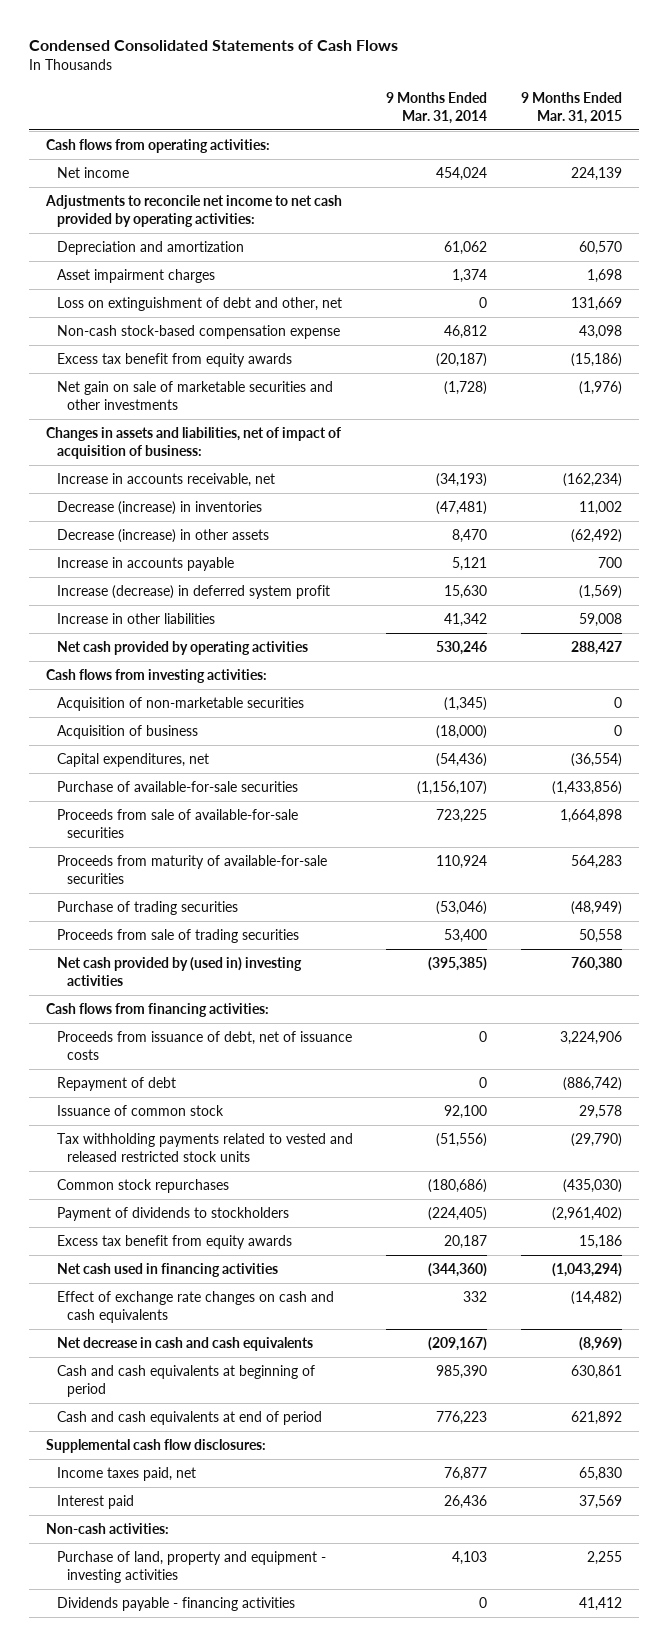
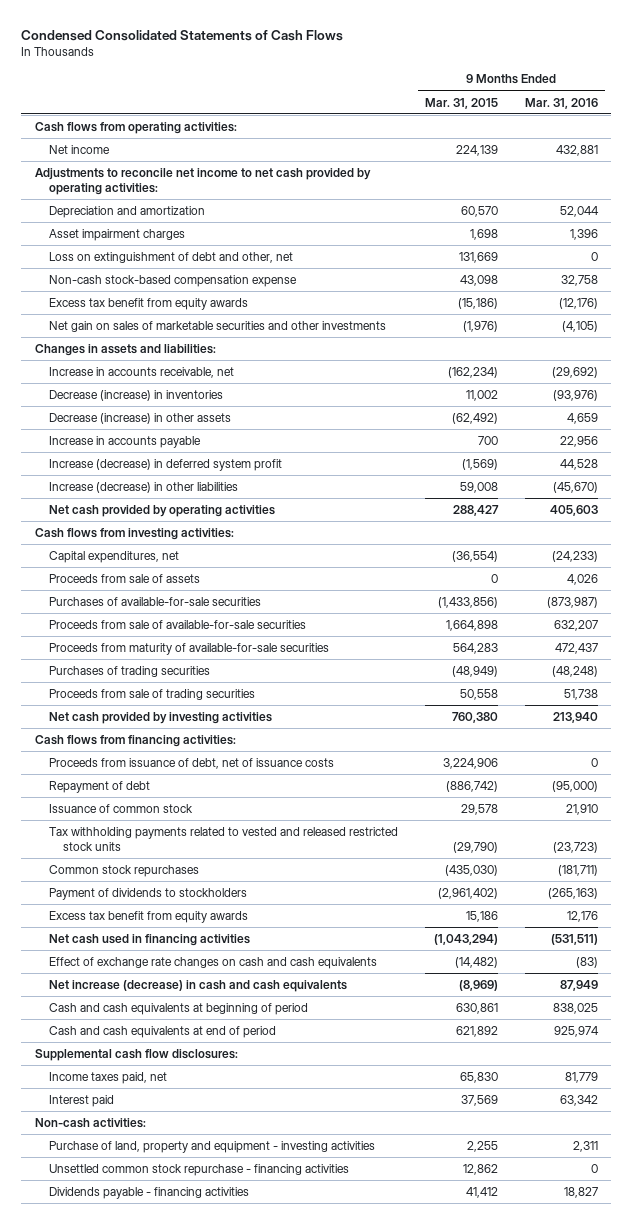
- | 9 Months Ended Mar. 31, 2014 | 9 Months Ended Mar. 31, 2015
+ | 9 Months Ended Mar. 31, 2015 | 9 Months Ended Mar. 31, 2016
- Net gain on sale of marketable securities and other investments | (1,728) | (1,976)
- Changes in assets and liabilities, net of impact of acquisition of business:
+ Net gain on sales of marketable securities and other investments | (1,976) | (4,105)
+ Changes in assets and liabilities:
- Increase in other liabilities | 41,342 | 59,008
+ Increase (decrease) in other liabilities | 59,008 | (45,670)
- Acquisition of non-marketable securities | (1,345) | 0
- Acquisition of business | (18,000) | 0
- Purchase of available-for-sale securities | (1,156,107) | (1,433,856)
+ Proceeds from sale of assets | 0 | 4,026
+ Purchases of available-for-sale securities | (1,433,856) | (873,987)
- Purchase of trading securities | (53,046) | (48,949)
+ Purchases of trading securities | (48,949) | (48,248)
- Net cash provided by (used in) investing activities | (395,385) | 760,380
+ Net cash provided by investing activities | 760,380 | 213,940
- Net decrease in cash and cash equivalents | (209,167) | (8,969)
+ Net increase (decrease) in cash and cash equivalents | (8,969) | 87,949
+ Unsettled common stock repurchase - financing activities | 12,862 | 0

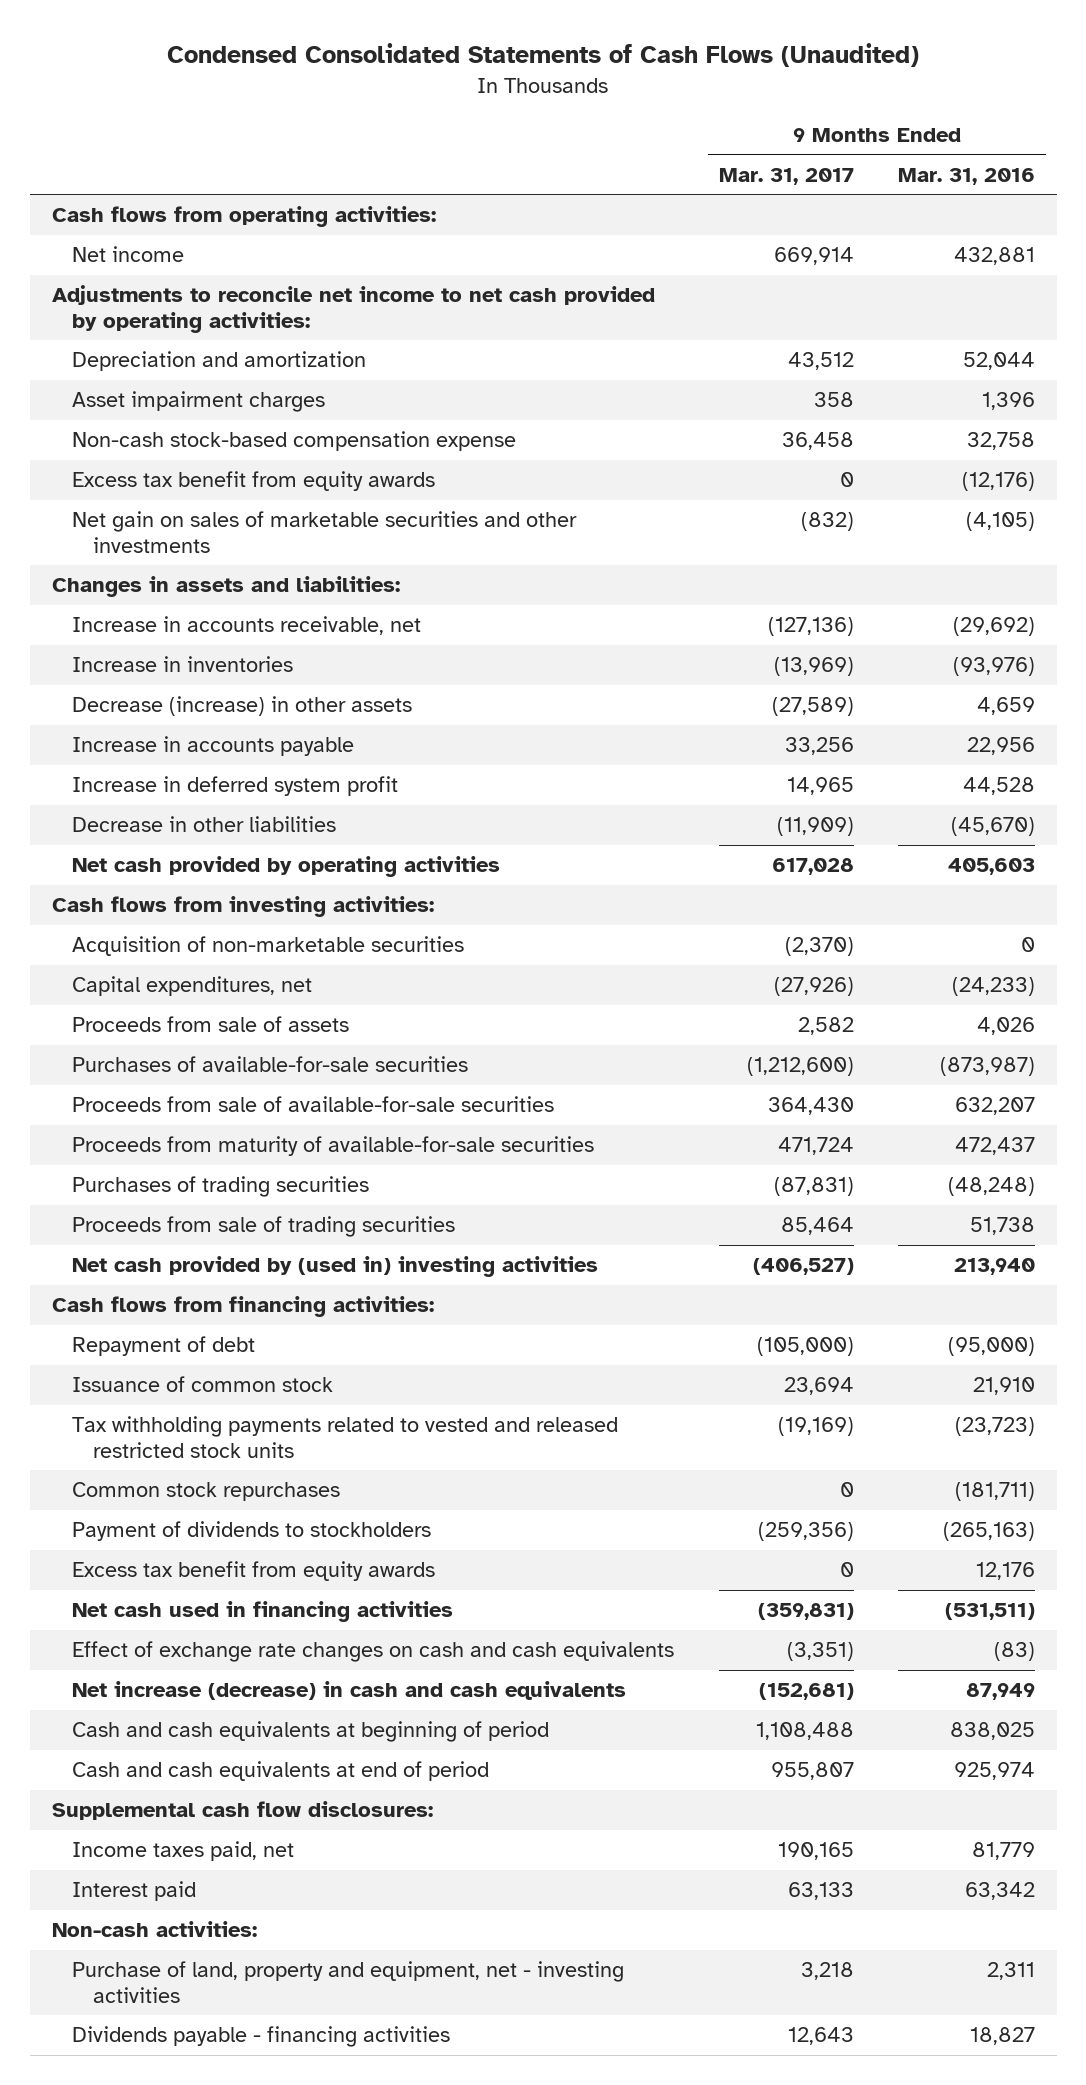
- Condensed Consolidated Statements of Cash Flows
+ Condensed Consolidated Statements of Cash Flows (Unaudited)
- | 9 Months Ended Mar. 31, 2015 | 9 Months Ended Mar. 31, 2016
+ | 9 Months Ended Mar. 31, 2017 | 9 Months Ended Mar. 31, 2016
- Loss on extinguishment of debt and other, net | 131,669 | 0
- Decrease (increase) in inventories | 11,002 | (93,976)
+ Increase in inventories | (13,969) | (93,976)
- Increase (decrease) in deferred system profit | (1,569) | 44,528
- Increase (decrease) in other liabilities | 59,008 | (45,670)
+ Increase in deferred system profit | 14,965 | 44,528
+ Decrease in other liabilities | (11,909) | (45,670)
+ Acquisition of non-marketable securities | (2,370) | 0
- Net cash provided by investing activities | 760,380 | 213,940
+ Net cash provided by (used in) investing activities | (406,527) | 213,940
- Proceeds from issuance of debt, net of issuance costs | 3,224,906 | 0
- Purchase of land, property and equipment - investing activities | 2,255 | 2,311
- Unsettled common stock repurchase - financing activities | 12,862 | 0
+ Purchase of land, property and equipment, net - investing activities | 3,218 | 2,311

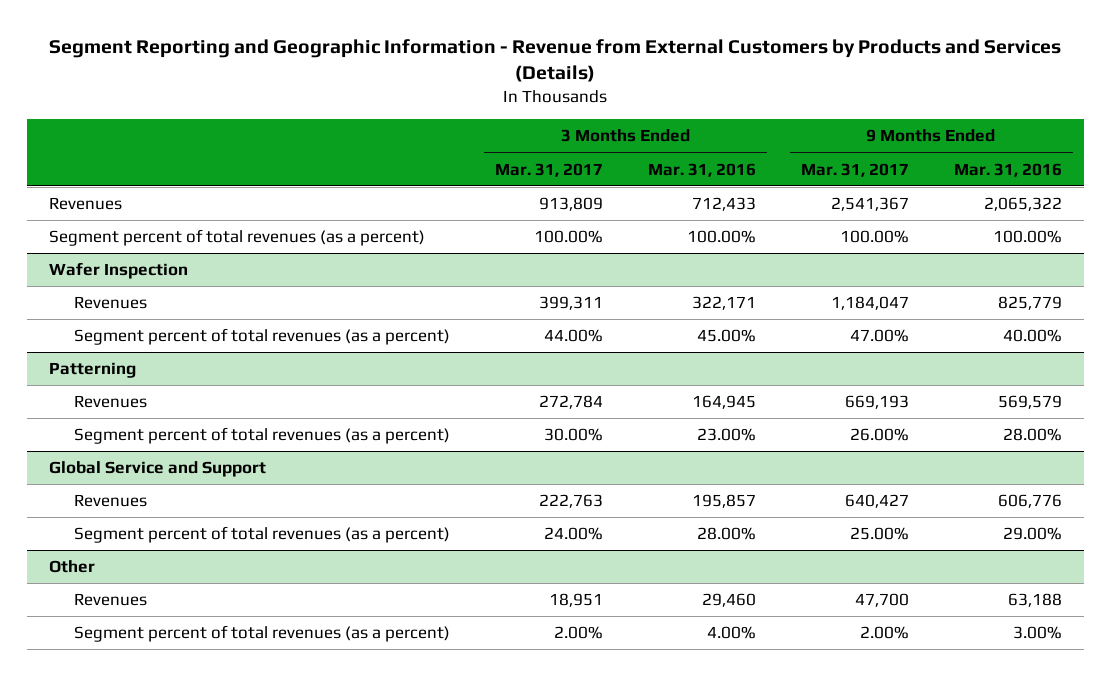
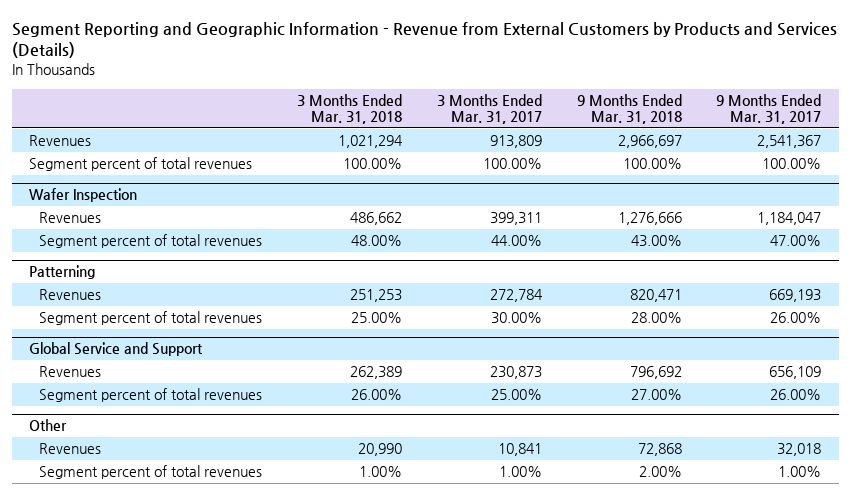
- | 3 Months Ended Mar. 31, 2017 | 3 Months Ended Mar. 31, 2016 | 9 Months Ended Mar. 31, 2017 | 9 Months Ended Mar. 31, 2016
+ | 3 Months Ended Mar. 31, 2018 | 3 Months Ended Mar. 31, 2017 | 9 Months Ended Mar. 31, 2018 | 9 Months Ended Mar. 31, 2017
- Segment percent of total revenues (as a percent) | 100.00% | 100.00% | 100.00% | 100.00%
+ Segment percent of total revenues | 100.00% | 100.00% | 100.00% | 100.00%
@ Wafer Inspection
- Segment percent of total revenues (as a percent) | 44.00% | 45.00% | 47.00% | 40.00%
+ Segment percent of total revenues | 48.00% | 44.00% | 43.00% | 47.00%
@ Patterning
- Segment percent of total revenues (as a percent) | 30.00% | 23.00% | 26.00% | 28.00%
+ Segment percent of total revenues | 25.00% | 30.00% | 28.00% | 26.00%
@ Global Service and Support
- Revenues | 222,763 | 195,857 | 640,427 | 606,776
- Segment percent of total revenues (as a percent) | 24.00% | 28.00% | 25.00% | 29.00%
+ Revenues | 262,389 | 230,873 | 796,692 | 656,109
+ Segment percent of total revenues | 26.00% | 25.00% | 27.00% | 26.00%
@ Other
- Revenues | 18,951 | 29,460 | 47,700 | 63,188
- Segment percent of total revenues (as a percent) | 2.00% | 4.00% | 2.00% | 3.00%
+ Revenues | 20,990 | 10,841 | 72,868 | 32,018
+ Segment percent of total revenues | 1.00% | 1.00% | 2.00% | 1.00%

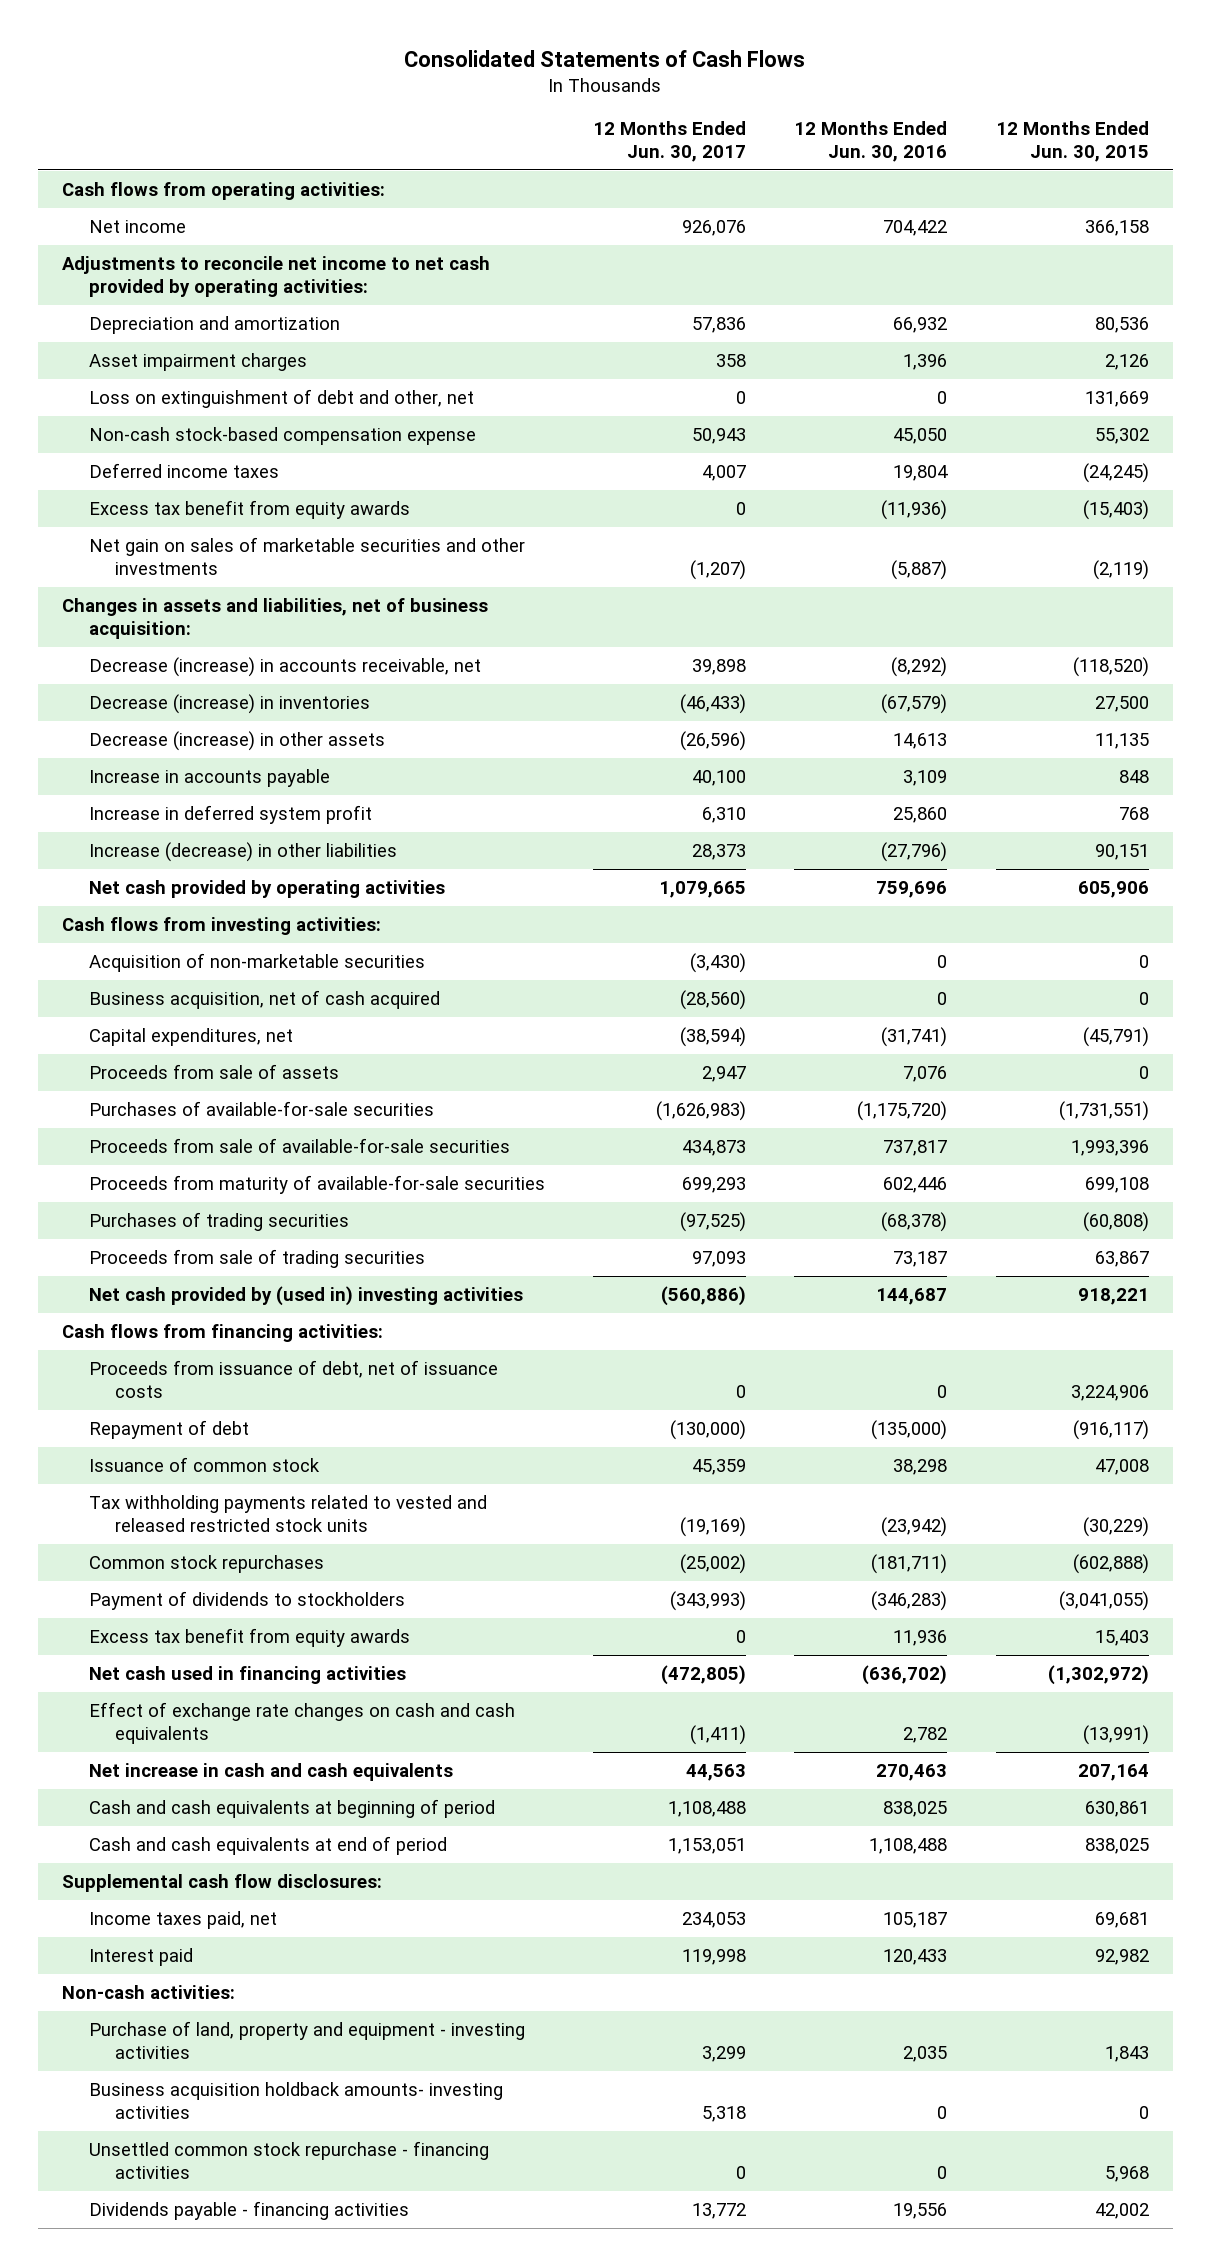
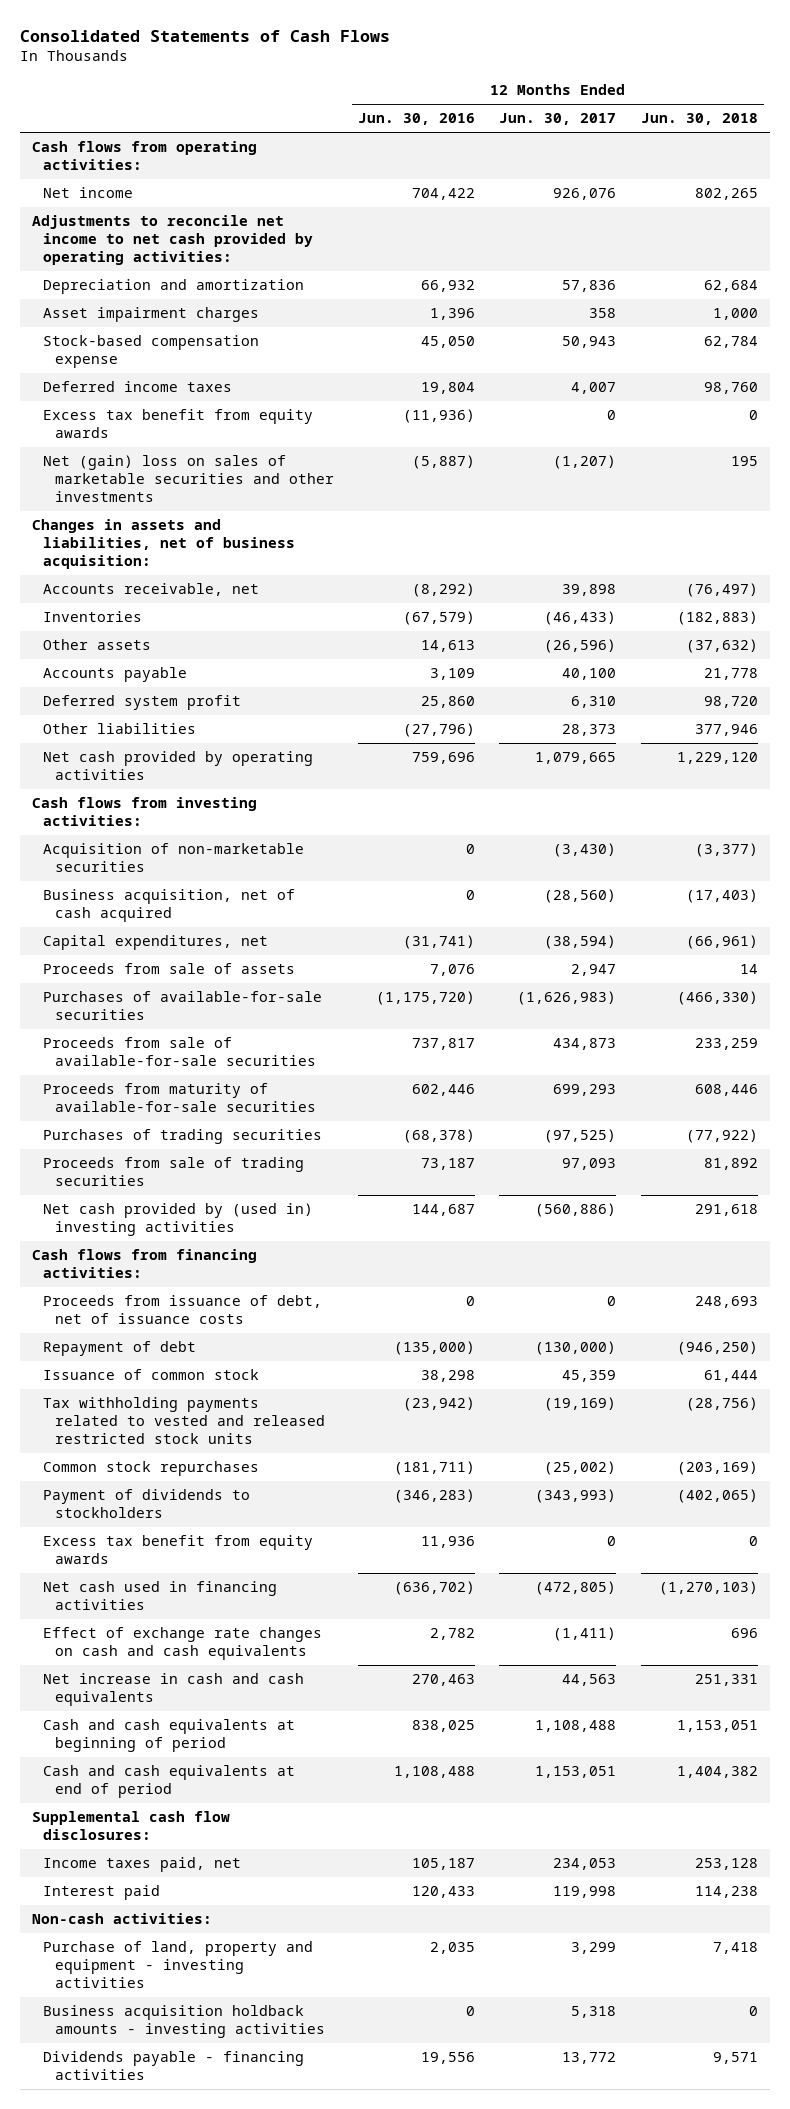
- | 12 Months Ended Jun. 30, 2017 | 12 Months Ended Jun. 30, 2016 | 12 Months Ended Jun. 30, 2015
+ | 12 Months Ended Jun. 30, 2016 | 12 Months Ended Jun. 30, 2017 | 12 Months Ended Jun. 30, 2018
- Loss on extinguishment of debt and other, net | 0 | 0 | 131,669
- Non-cash stock-based compensation expense | 50,943 | 45,050 | 55,302
+ Stock-based compensation expense | 45,050 | 50,943 | 62,784
- Net gain on sales of marketable securities and other investments | (1,207) | (5,887) | (2,119)
+ Net (gain) loss on sales of marketable securities and other investments | (5,887) | (1,207) | 195
- Decrease (increase) in accounts receivable, net | 39,898 | (8,292) | (118,520)
- Decrease (increase) in inventories | (46,433) | (67,579) | 27,500
- Decrease (increase) in other assets | (26,596) | 14,613 | 11,135
- Increase in accounts payable | 40,100 | 3,109 | 848
- Increase in deferred system profit | 6,310 | 25,860 | 768
- Increase (decrease) in other liabilities | 28,373 | (27,796) | 90,151
+ Accounts receivable, net | (8,292) | 39,898 | (76,497)
+ Inventories | (67,579) | (46,433) | (182,883)
+ Other assets | 14,613 | (26,596) | (37,632)
+ Accounts payable | 3,109 | 40,100 | 21,778
+ Deferred system profit | 25,860 | 6,310 | 98,720
+ Other liabilities | (27,796) | 28,373 | 377,946
- Business acquisition holdback amounts- investing activities | 5,318 | 0 | 0
- Unsettled common stock repurchase - financing activities | 0 | 0 | 5,968
+ Business acquisition holdback amounts - investing activities | 0 | 5,318 | 0

